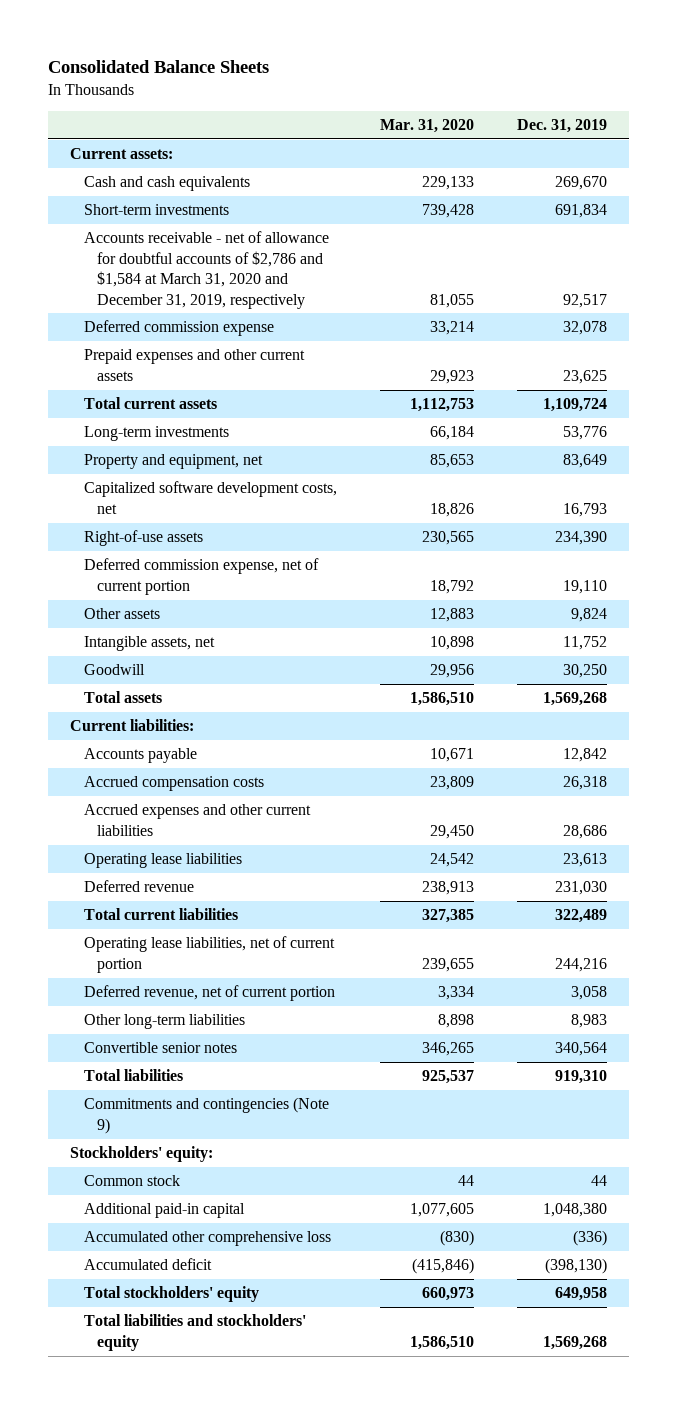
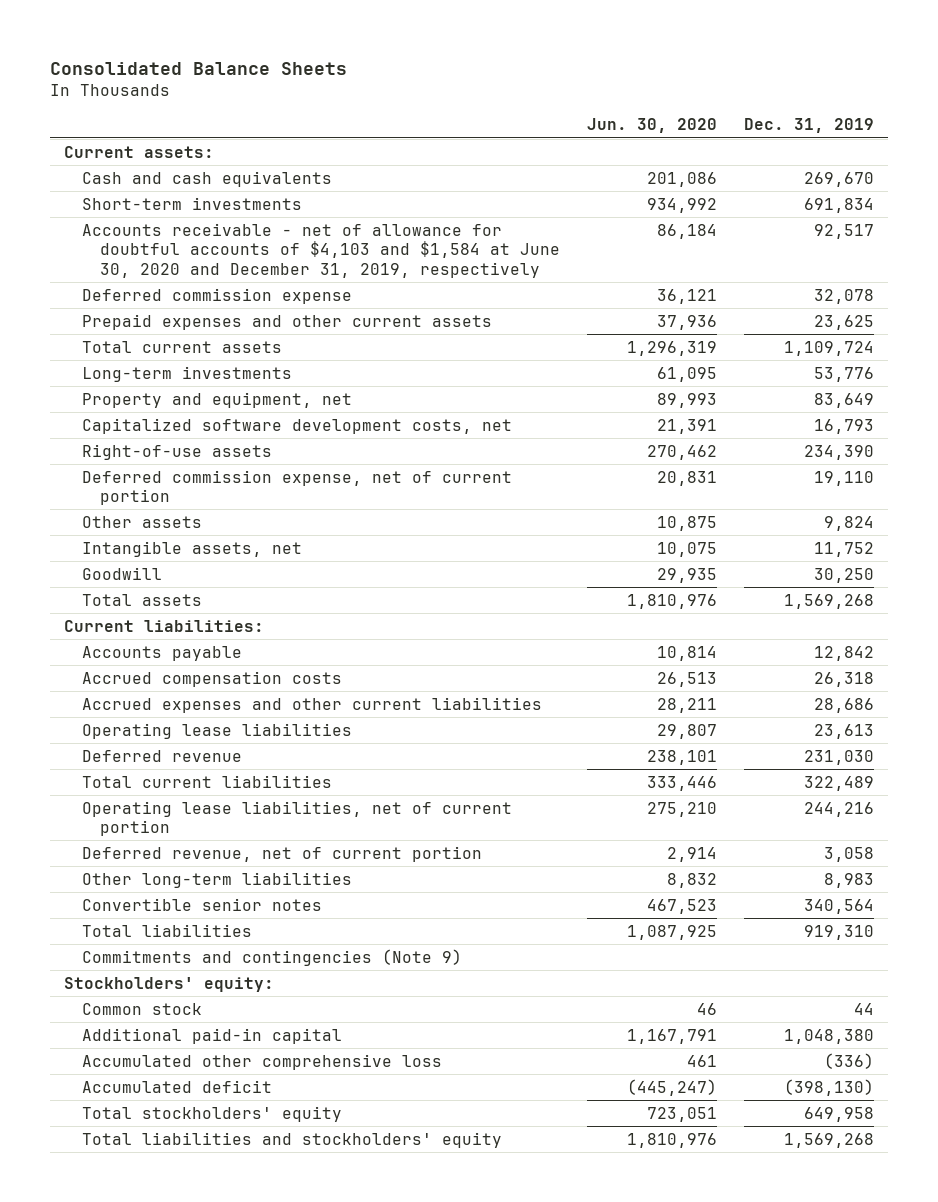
- | Mar. 31, 2020 | Dec. 31, 2019
+ | Jun. 30, 2020 | Dec. 31, 2019
- Accounts receivable - net of allowance for doubtful accounts of $2,786 and $1,584 at March 31, 2020 and December 31, 2019, respectively | 81,055 | 92,517
+ Accounts receivable - net of allowance for doubtful accounts of $4,103 and $1,584 at June 30, 2020 and December 31, 2019, respectively | 86,184 | 92,517

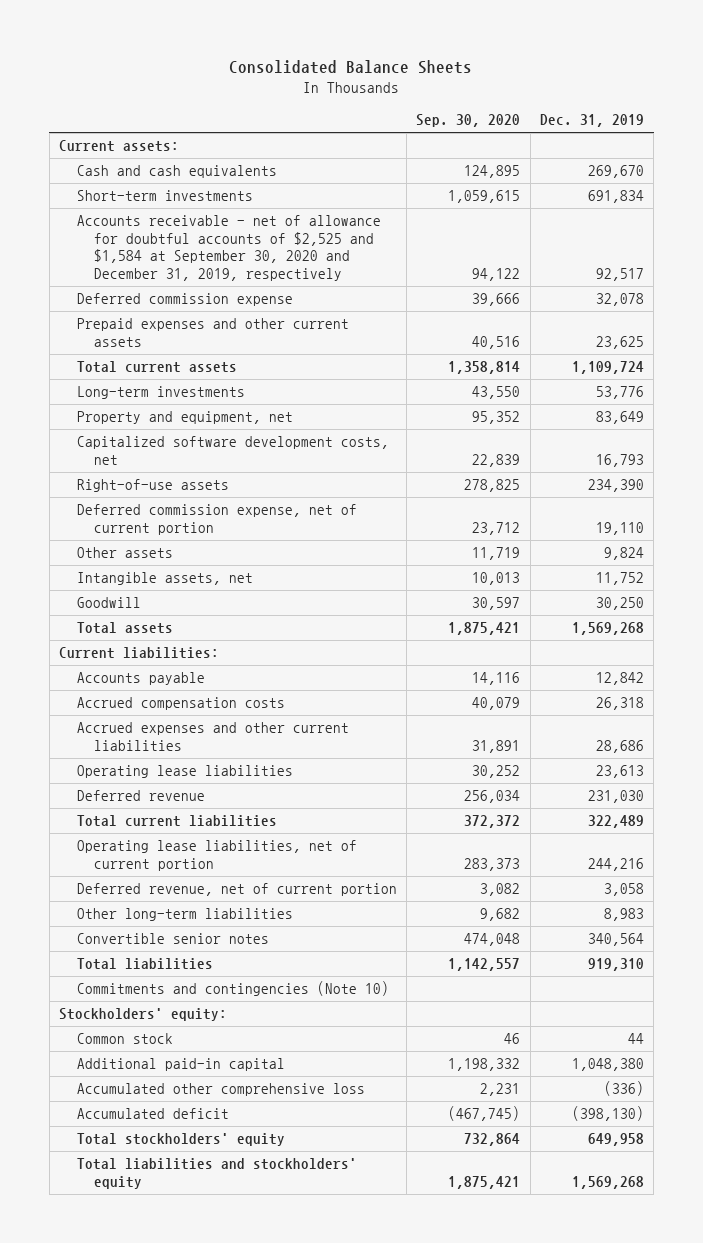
- | Jun. 30, 2020 | Dec. 31, 2019
+ | Sep. 30, 2020 | Dec. 31, 2019
- Accounts receivable - net of allowance for doubtful accounts of $4,103 and $1,584 at June 30, 2020 and December 31, 2019, respectively | 86,184 | 92,517
+ Accounts receivable - net of allowance for doubtful accounts of $2,525 and $1,584 at September 30, 2020 and December 31, 2019, respectively | 94,122 | 92,517
- Commitments and contingencies (Note 9)
+ Commitments and contingencies (Note 10)

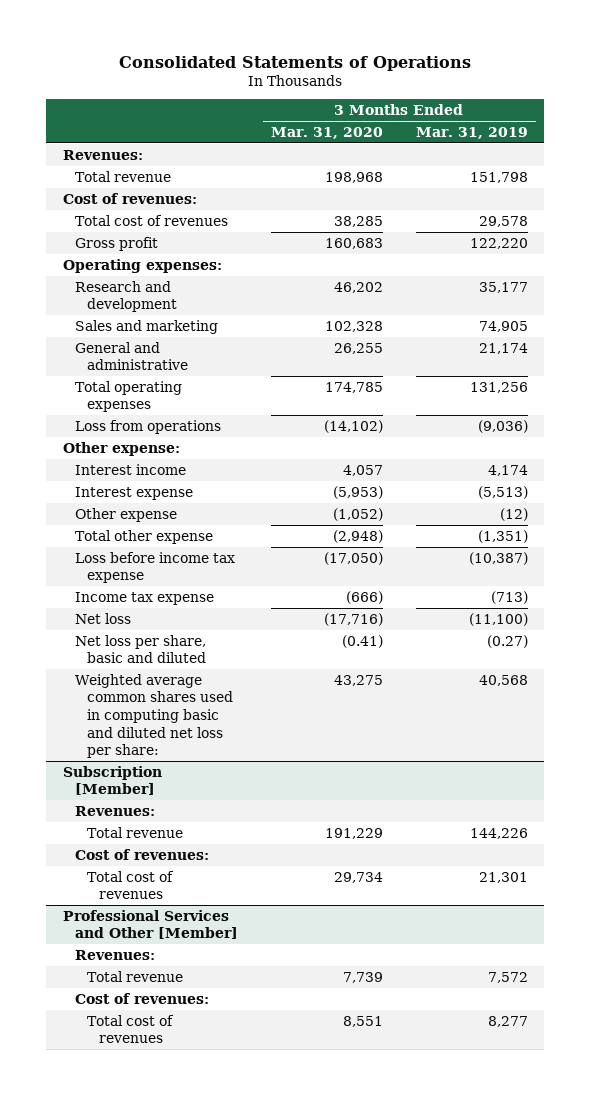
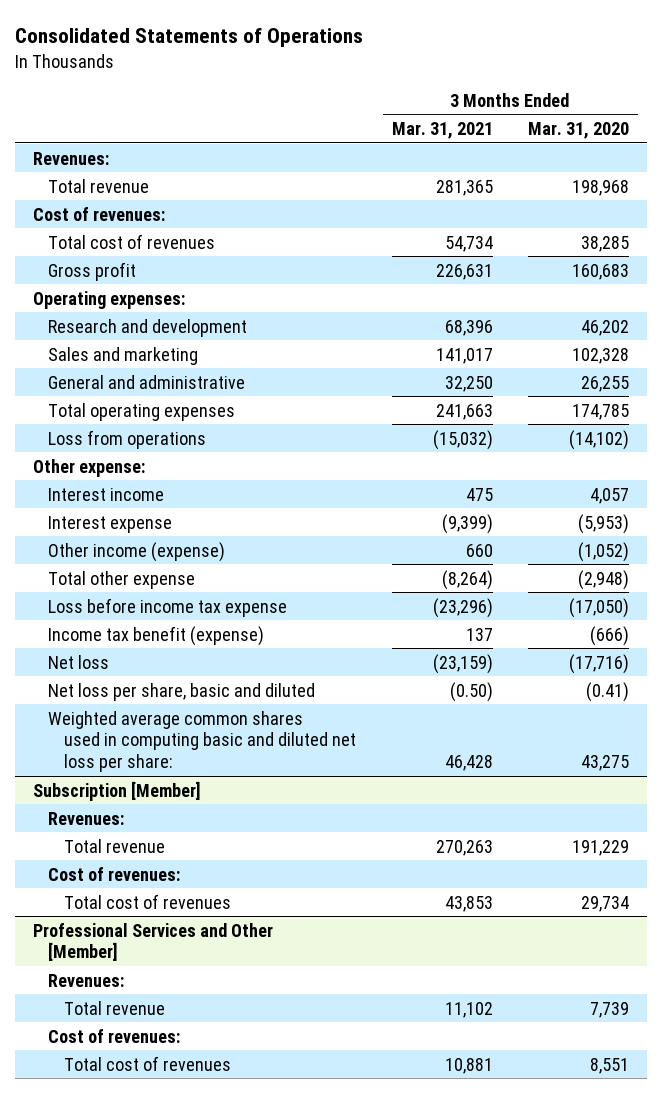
- | 3 Months Ended Mar. 31, 2020 | 3 Months Ended Mar. 31, 2019
+ | 3 Months Ended Mar. 31, 2021 | 3 Months Ended Mar. 31, 2020
- Other expense | (1,052) | (12)
+ Other income (expense) | 660 | (1,052)
- Income tax expense | (666) | (713)
+ Income tax benefit (expense) | 137 | (666)

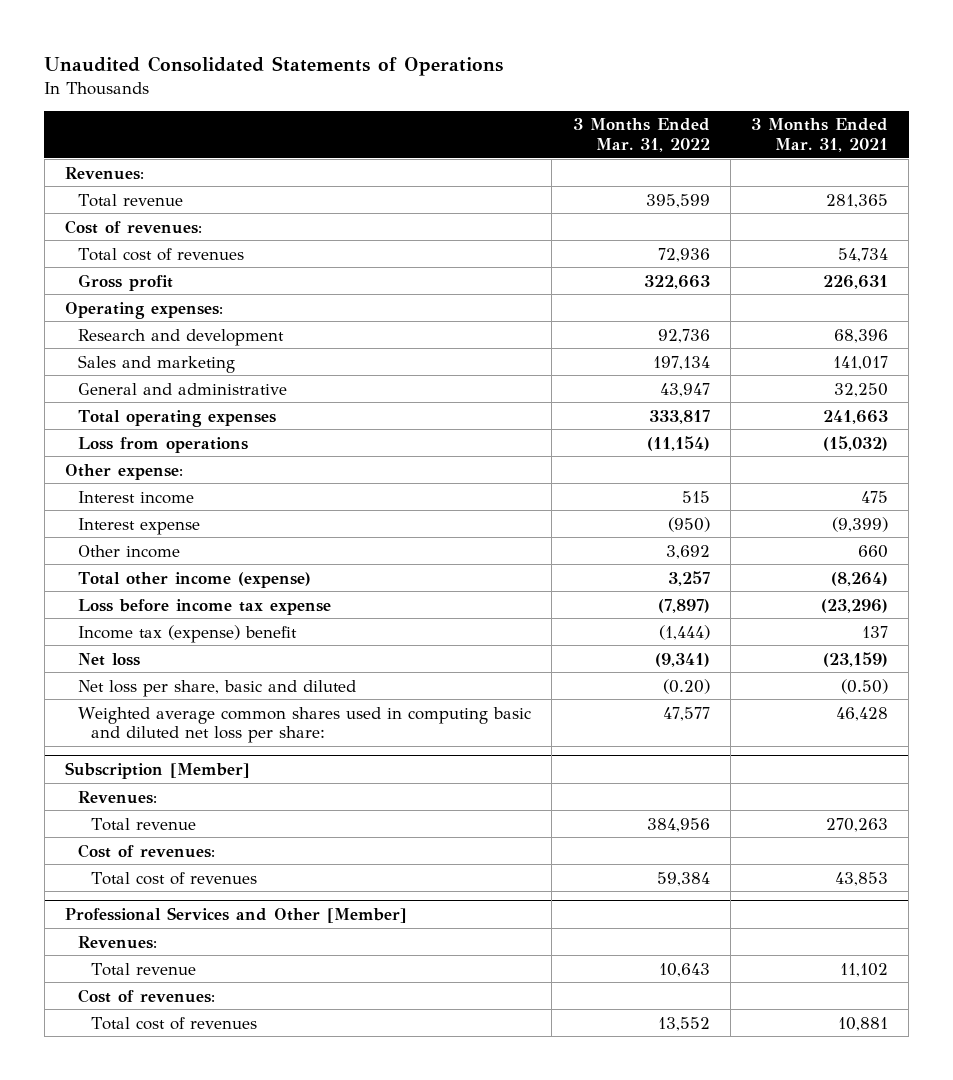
- Consolidated Statements of Operations
+ Unaudited Consolidated Statements of Operations
- | 3 Months Ended Mar. 31, 2021 | 3 Months Ended Mar. 31, 2020
+ | 3 Months Ended Mar. 31, 2022 | 3 Months Ended Mar. 31, 2021
- Other income (expense) | 660 | (1,052)
- Total other expense | (8,264) | (2,948)
+ Other income | 3,692 | 660
+ Total other income (expense) | 3,257 | (8,264)
- Income tax benefit (expense) | 137 | (666)
+ Income tax (expense) benefit | (1,444) | 137

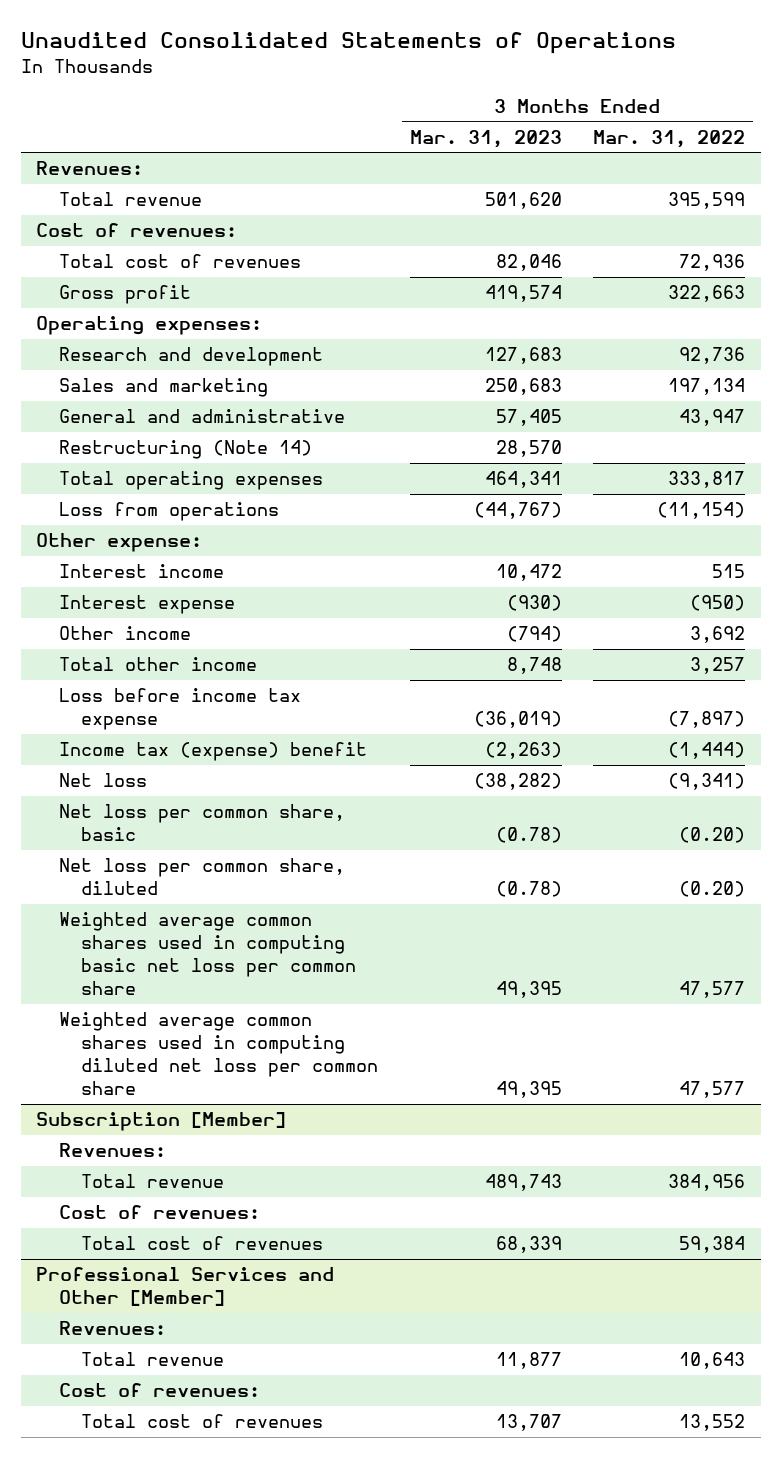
- | 3 Months Ended Mar. 31, 2022 | 3 Months Ended Mar. 31, 2021
+ | 3 Months Ended Mar. 31, 2023 | 3 Months Ended Mar. 31, 2022
+ Restructuring (Note 14) | 28,570 |
- Total other income (expense) | 3,257 | (8,264)
+ Total other income | 8,748 | 3,257
- Net loss per share, basic and diluted | (0.20) | (0.50)
- Weighted average common shares used in computing basic and diluted net loss per share: | 47,577 | 46,428
+ Net loss per common share, basic | (0.78) | (0.20)
+ Net loss per common share, diluted | (0.78) | (0.20)
+ Weighted average common shares used in computing basic net loss per common share | 49,395 | 47,577
+ Weighted average common shares used in computing diluted net loss per common share | 49,395 | 47,577

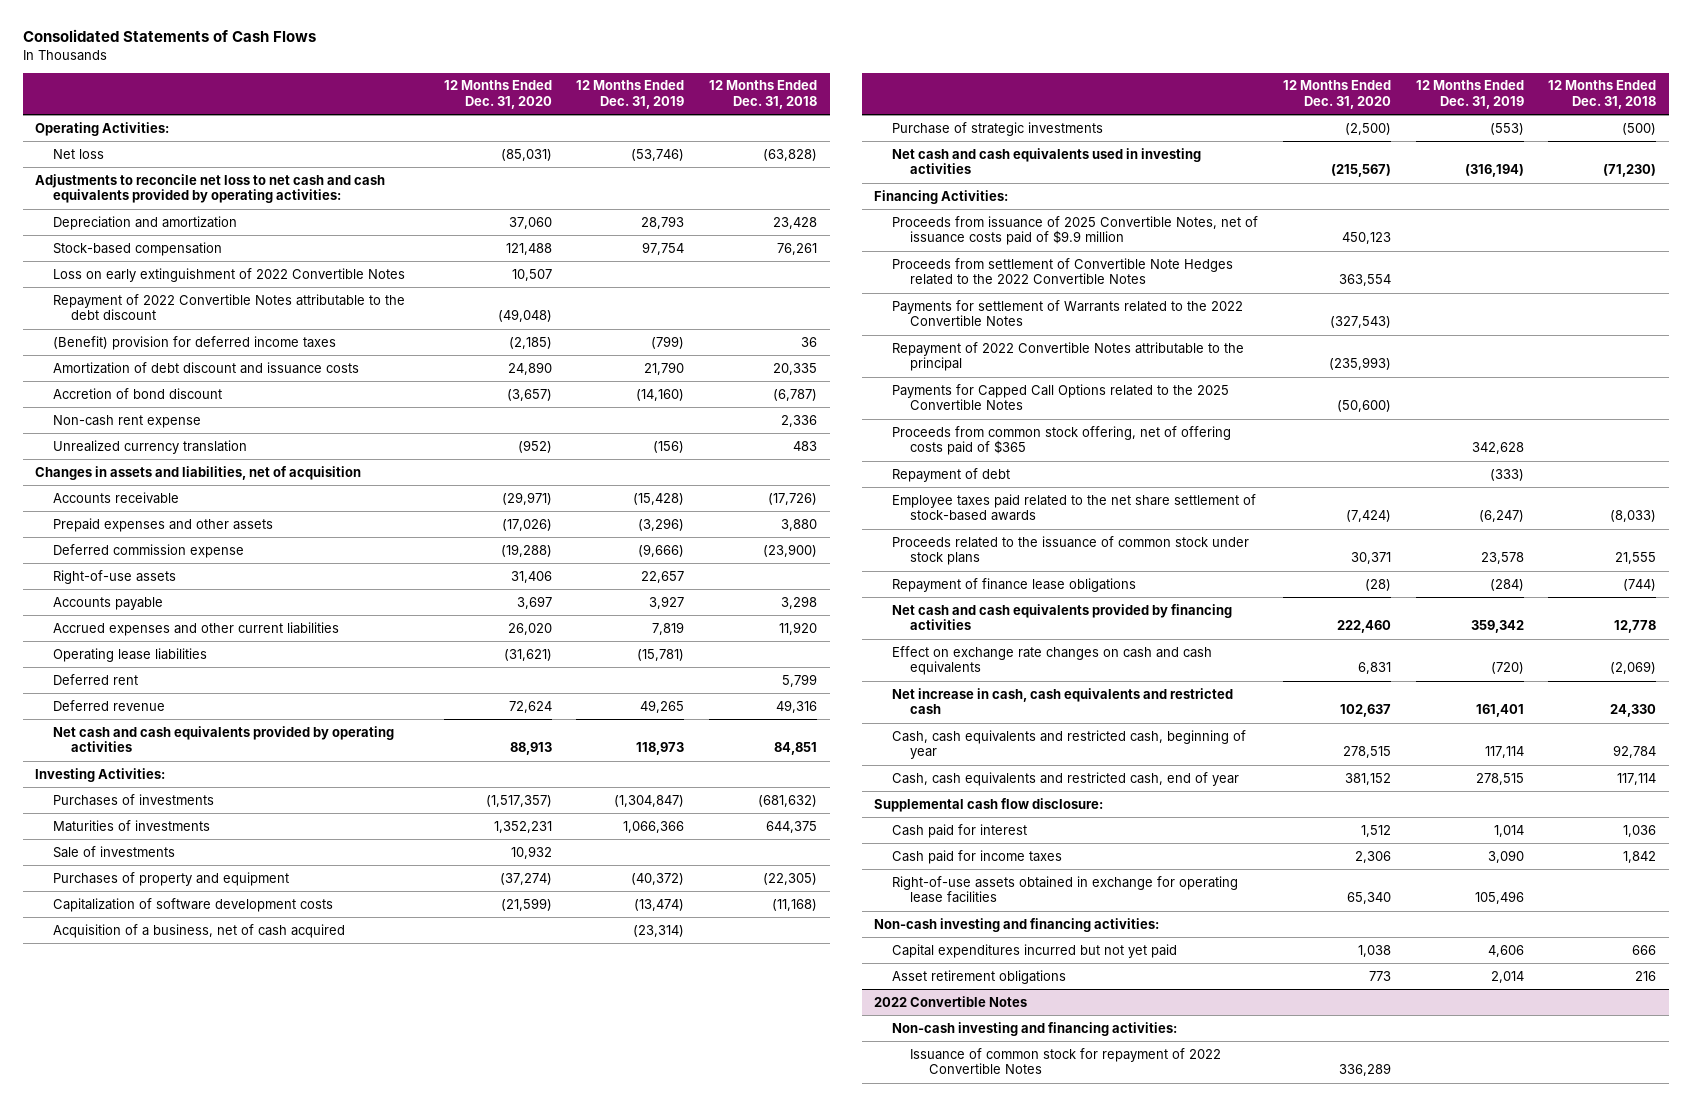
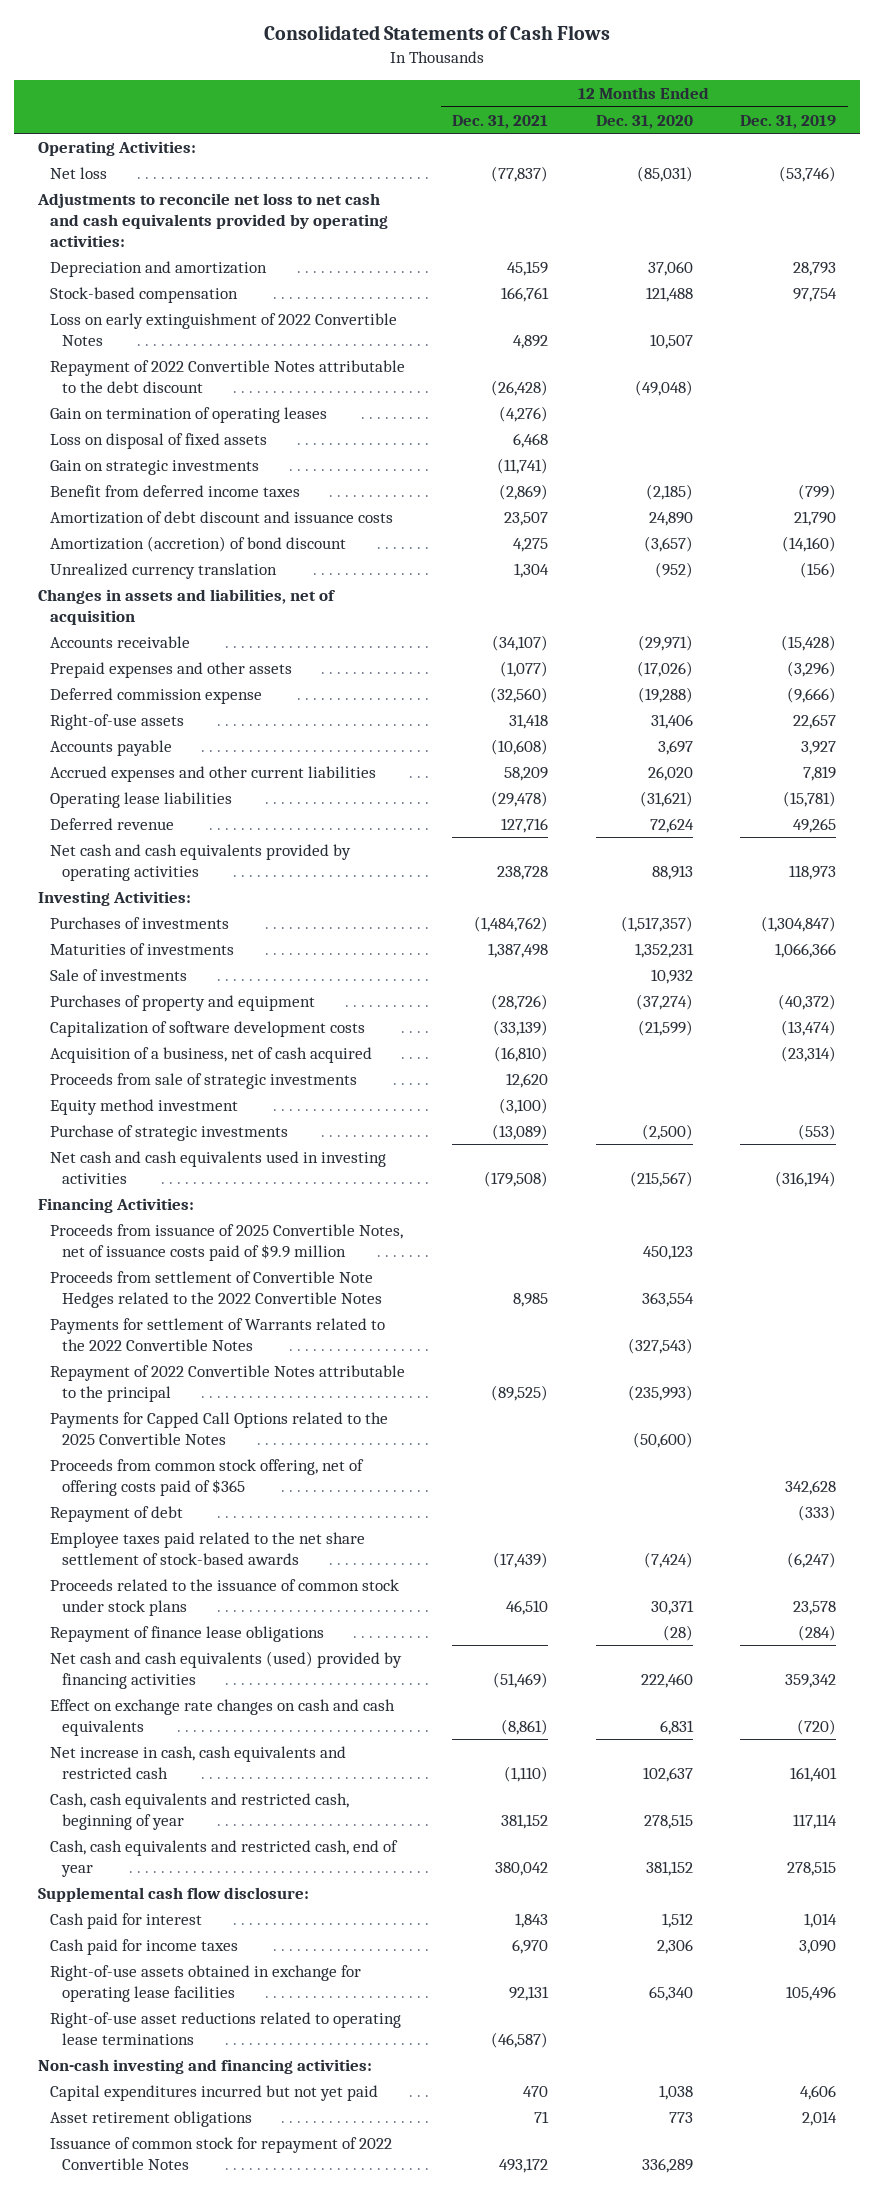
- | 12 Months Ended Dec. 31, 2020 | 12 Months Ended Dec. 31, 2019 | 12 Months Ended Dec. 31, 2018
+ | 12 Months Ended Dec. 31, 2021 | 12 Months Ended Dec. 31, 2020 | 12 Months Ended Dec. 31, 2019
- (Benefit) provision for deferred income taxes | (2,185) | (799) | 36
+ Gain on termination of operating leases | (4,276) | |
+ Loss on disposal of fixed assets | 6,468 | |
+ Gain on strategic investments | (11,741) | |
+ Benefit from deferred income taxes | (2,869) | (2,185) | (799)
- Accretion of bond discount | (3,657) | (14,160) | (6,787)
- Non-cash rent expense | | | 2,336
+ Amortization (accretion) of bond discount | 4,275 | (3,657) | (14,160)
- Deferred rent | | | 5,799
+ Proceeds from sale of strategic investments | 12,620 | |
+ Equity method investment | (3,100) | |
- Net cash and cash equivalents provided by financing activities | 222,460 | 359,342 | 12,778
+ Net cash and cash equivalents (used) provided by financing activities | (51,469) | 222,460 | 359,342
+ Right-of-use asset reductions related to operating lease terminations | (46,587) | |
- 2022 Convertible Notes
- Non-cash investing and financing activities:

